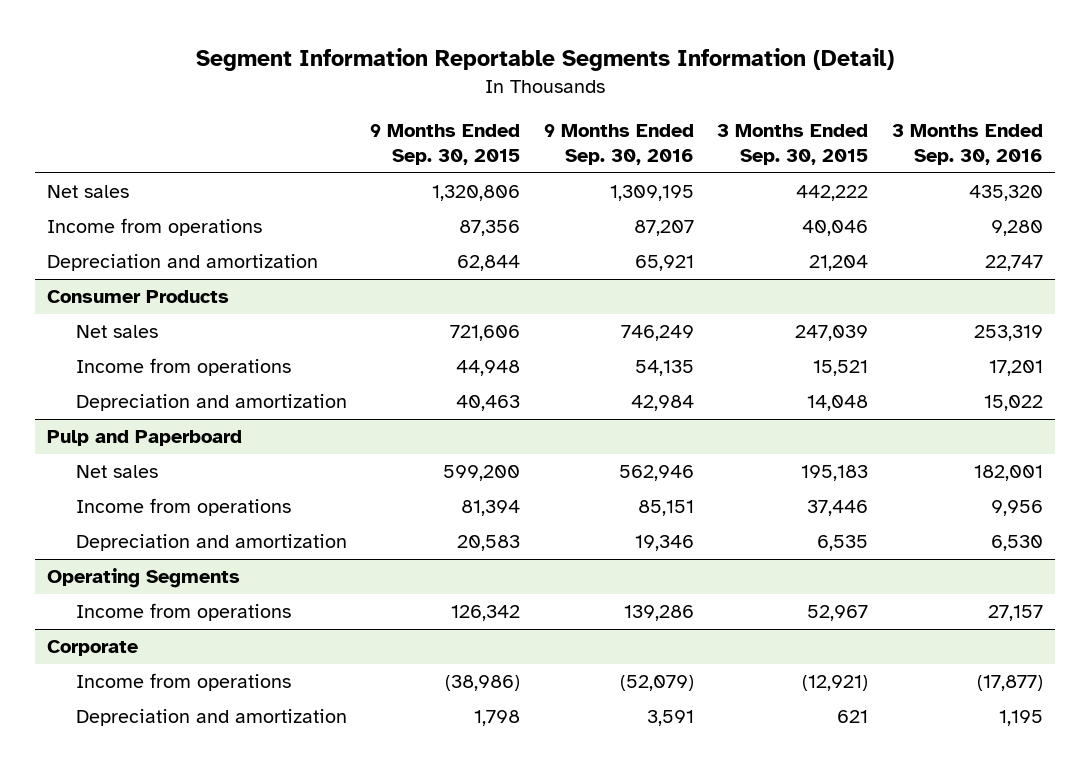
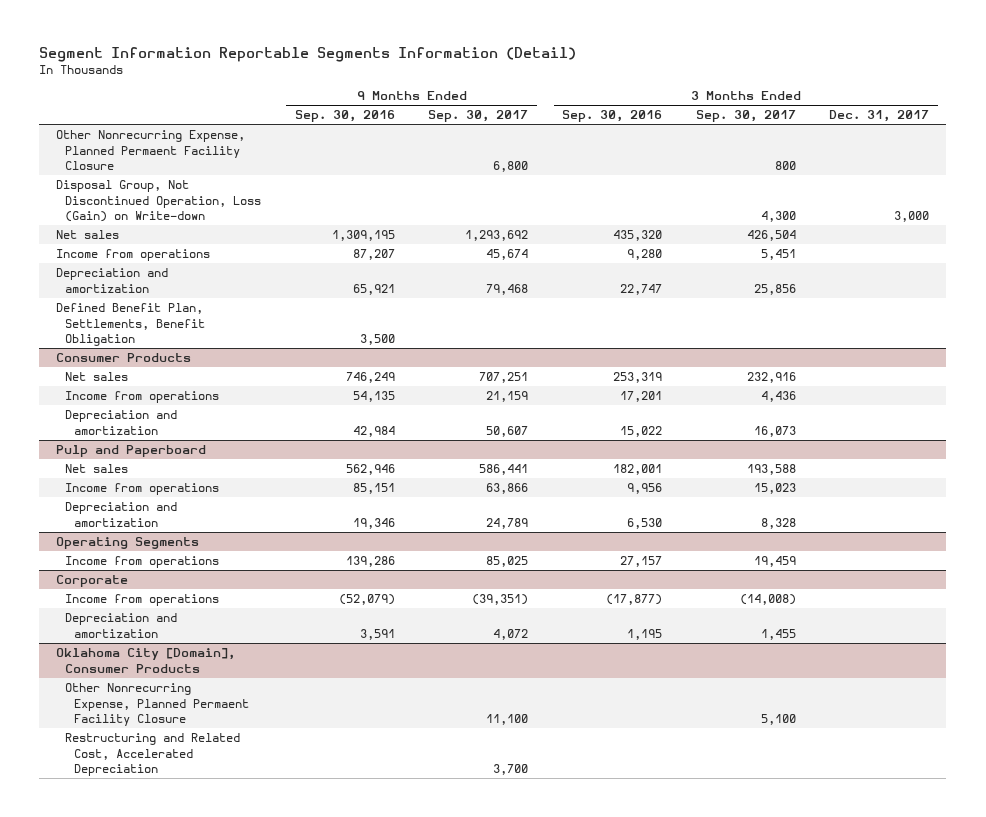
- | 9 Months Ended Sep. 30, 2015 | 9 Months Ended Sep. 30, 2016 | 3 Months Ended Sep. 30, 2015 | 3 Months Ended Sep. 30, 2016
+ | 9 Months Ended Sep. 30, 2016 | 9 Months Ended Sep. 30, 2017 | 3 Months Ended Sep. 30, 2016 | 3 Months Ended Sep. 30, 2017 | 3 Months Ended Dec. 31, 2017
+ Other Nonrecurring Expense, Planned Permaent Facility Closure | | 6,800 | | 800 |
+ Disposal Group, Not Discontinued Operation, Loss (Gain) on Write-down | | | | 4,300 | 3,000
+ Defined Benefit Plan, Settlements, Benefit Obligation | 3,500 | | | |
+ Oklahoma City [Domain], Consumer Products
+ Other Nonrecurring Expense, Planned Permaent Facility Closure | | 11,100 | | 5,100 |
+ Restructuring and Related Cost, Accelerated Depreciation | | 3,700 | | |

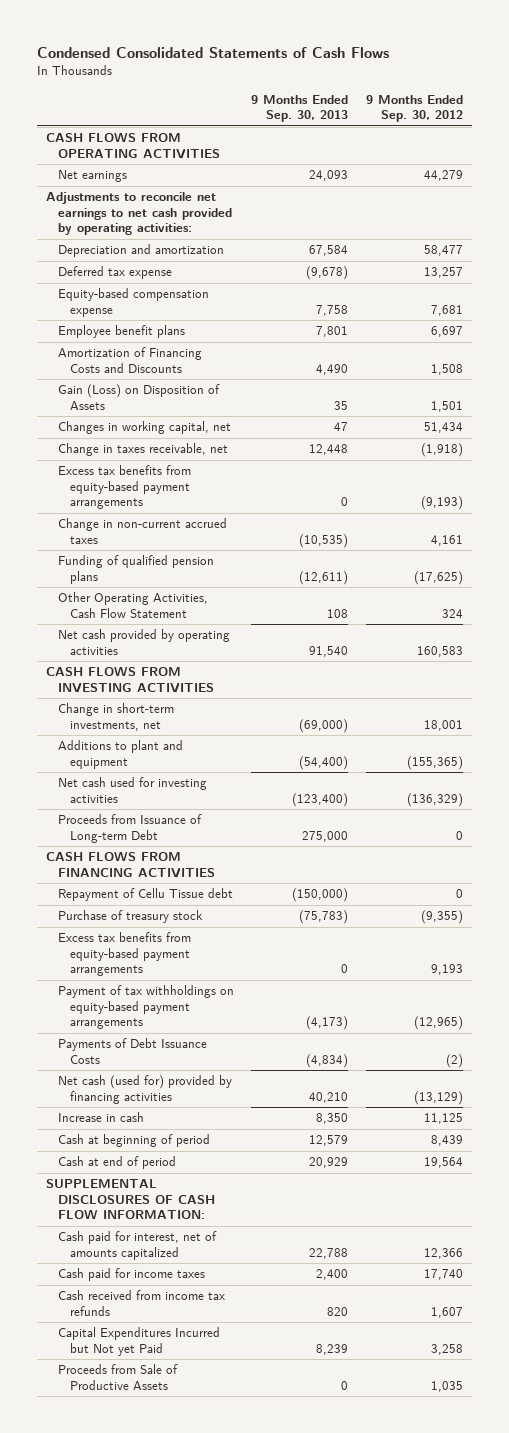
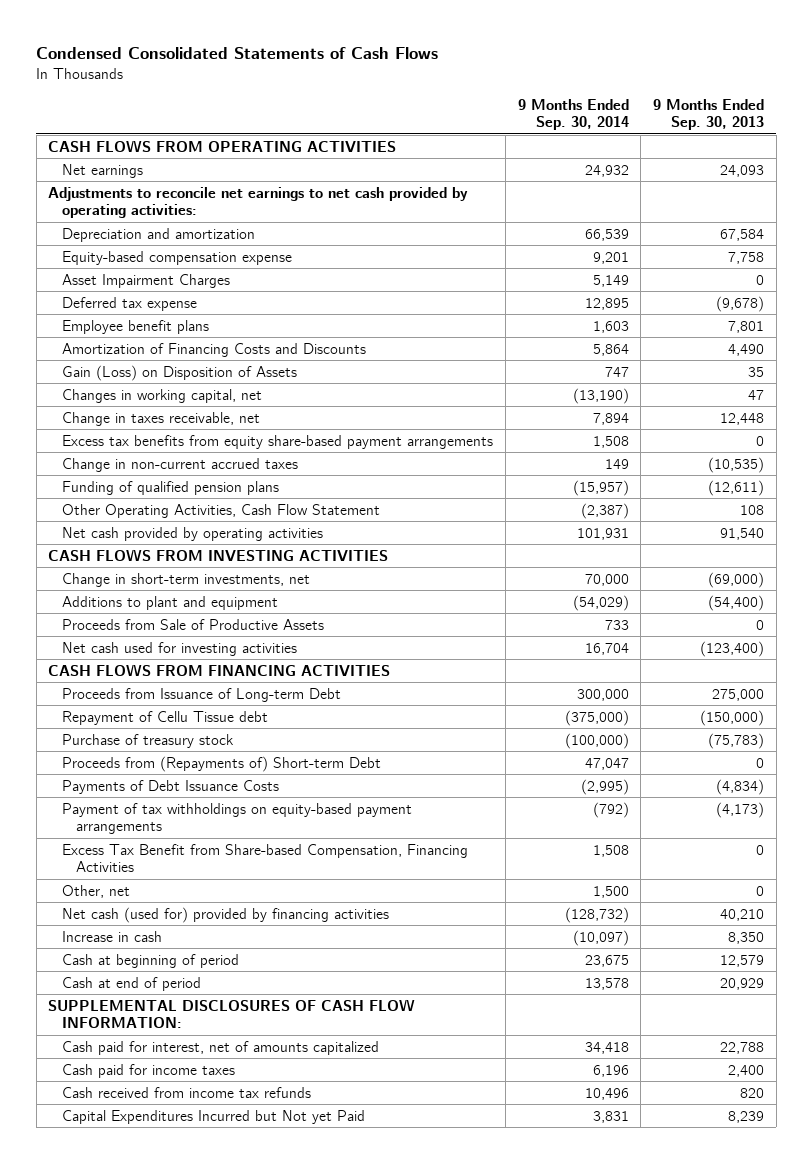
- | 9 Months Ended Sep. 30, 2013 | 9 Months Ended Sep. 30, 2012
+ | 9 Months Ended Sep. 30, 2014 | 9 Months Ended Sep. 30, 2013
+ Asset Impairment Charges | 5,149 | 0
moved down: Deferred tax expense | 12,895 | (9,678)
- Excess tax benefits from equity-based payment arrangements | 0 | (9,193)
+ Excess tax benefits from equity share-based payment arrangements | 1,508 | 0
moved up: Proceeds from Sale of Productive Assets | 733 | 0
moved down: Proceeds from Issuance of Long-term Debt | 300,000 | 275,000
- Excess tax benefits from equity-based payment arrangements | 0 | 9,193
+ Proceeds from (Repayments of) Short-term Debt | 47,047 | 0
moved down: Payment of tax withholdings on equity-based payment arrangements | (792) | (4,173)
+ Excess Tax Benefit from Share-based Compensation, Financing Activities | 1,508 | 0
+ Other, net | 1,500 | 0

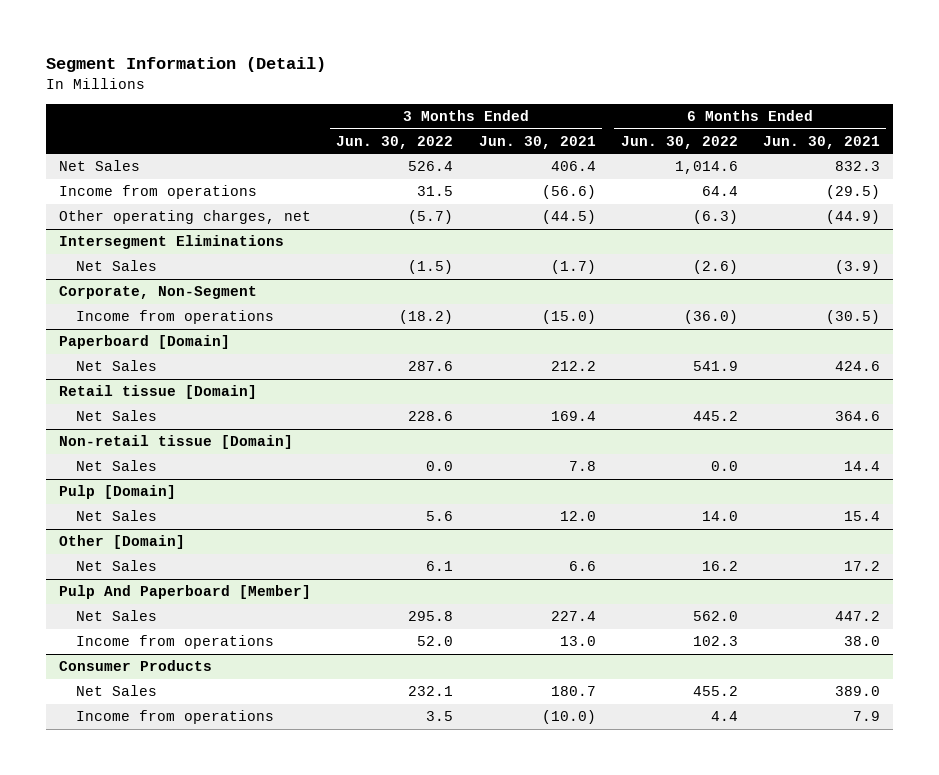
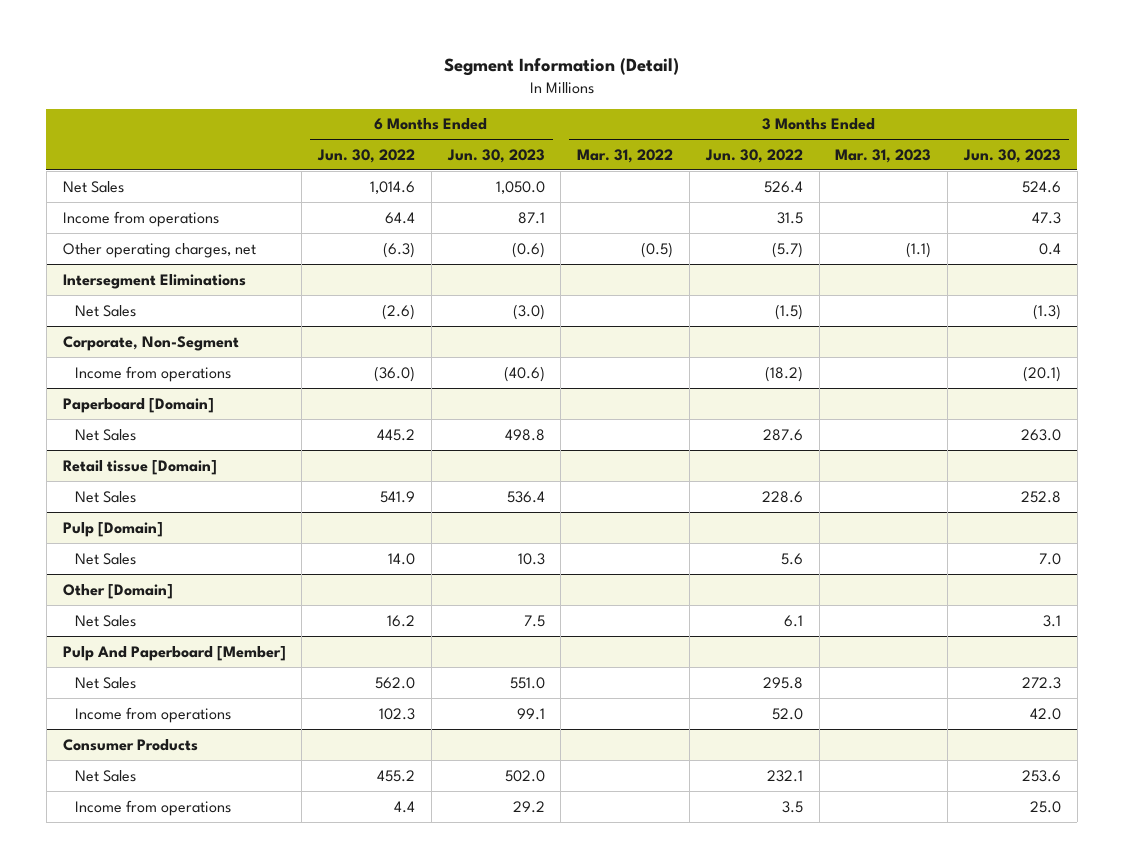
- | 3 Months Ended Jun. 30, 2022 | 3 Months Ended Jun. 30, 2021 | 6 Months Ended Jun. 30, 2022 | 6 Months Ended Jun. 30, 2021
+ | 6 Months Ended Jun. 30, 2022 | 6 Months Ended Jun. 30, 2023 | 3 Months Ended Mar. 31, 2022 | 3 Months Ended Jun. 30, 2022 | 3 Months Ended Mar. 31, 2023 | 3 Months Ended Jun. 30, 2023
@ Paperboard [Domain]
- Net Sales | 287.6 | 212.2 | 541.9 | 424.6
+ Net Sales | 445.2 | 498.8 | | 287.6 | | 263.0
@ Retail tissue [Domain]
- Net Sales | 228.6 | 169.4 | 445.2 | 364.6
- Non-retail tissue [Domain]
- Net Sales | 0.0 | 7.8 | 0.0 | 14.4
@ Retail tissue [Domain]
+ Net Sales | 541.9 | 536.4 | | 228.6 | | 252.8

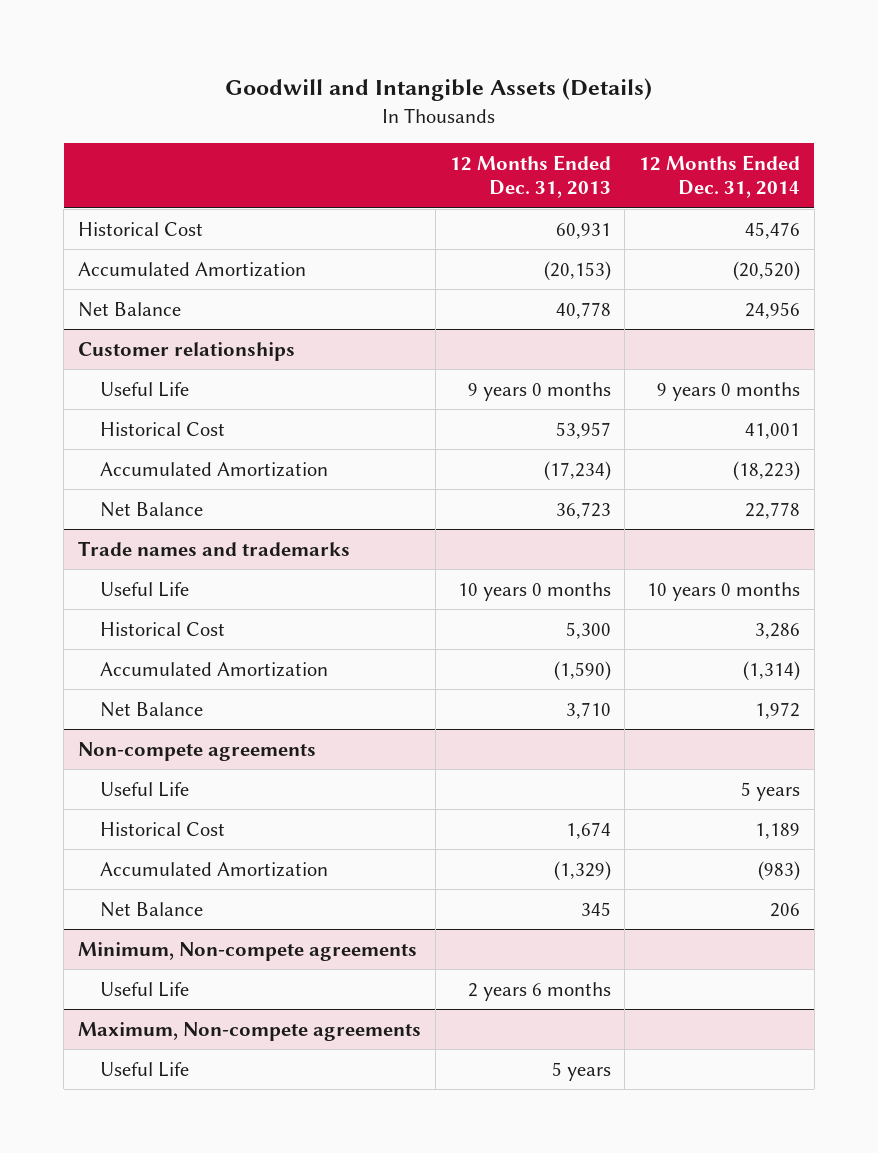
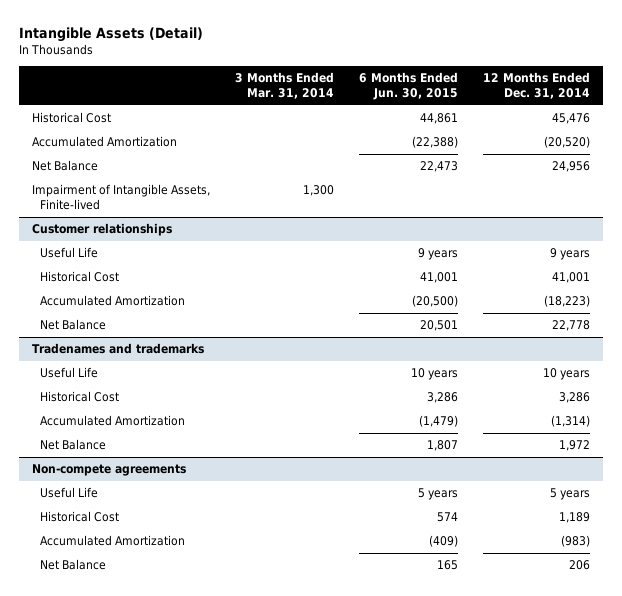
- Goodwill and Intangible Assets (Details)
+ Intangible Assets (Detail)
- | 12 Months Ended Dec. 31, 2013 | 12 Months Ended Dec. 31, 2014
+ | 3 Months Ended Mar. 31, 2014 | 6 Months Ended Jun. 30, 2015 | 12 Months Ended Dec. 31, 2014
+ Impairment of Intangible Assets, Finite-lived | 1,300 | |
@ Customer relationships
- Useful Life | 9 years 0 months | 9 years 0 months
+ Useful Life | | 9 years | 9 years
- Trade names and trademarks
- Useful Life | 10 years 0 months | 10 years 0 months
+ Tradenames and trademarks
+ Useful Life | | 10 years | 10 years
- Minimum, Non-compete agreements
- Useful Life | 2 years 6 months |
- Maximum, Non-compete agreements
- Useful Life | 5 years |

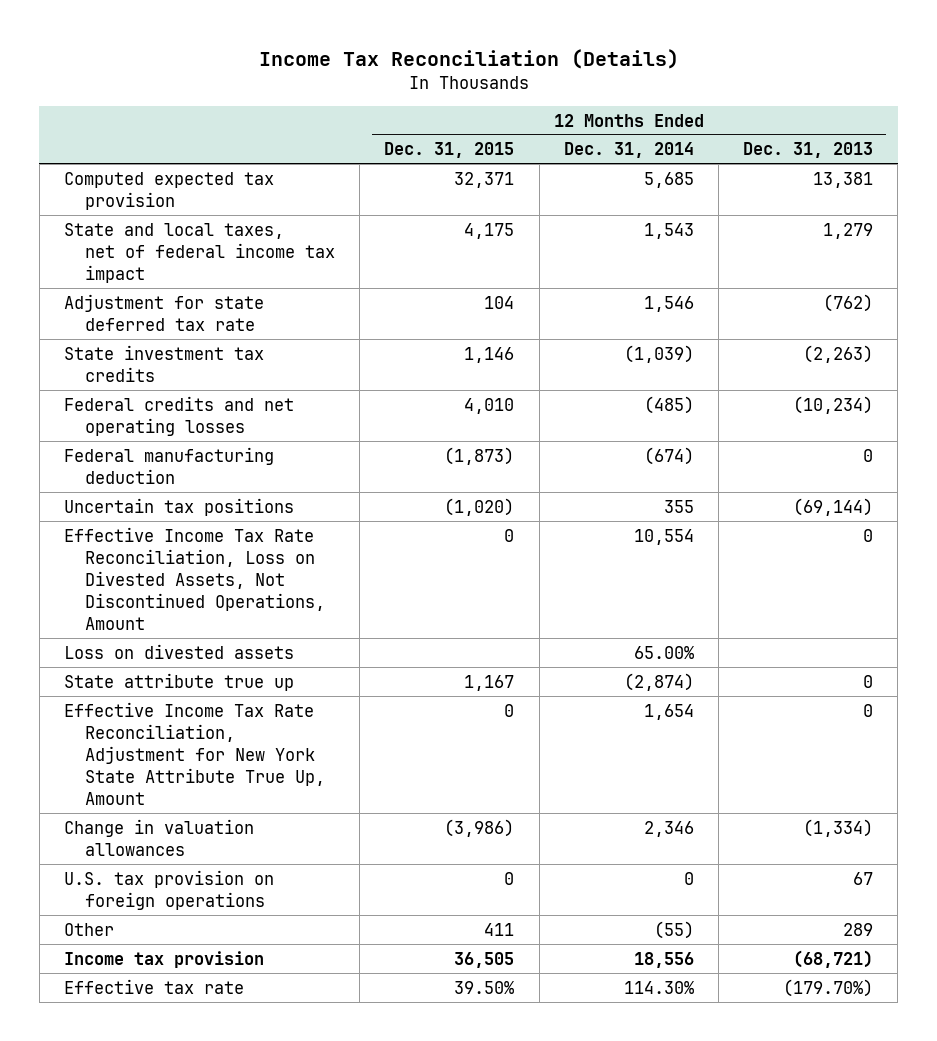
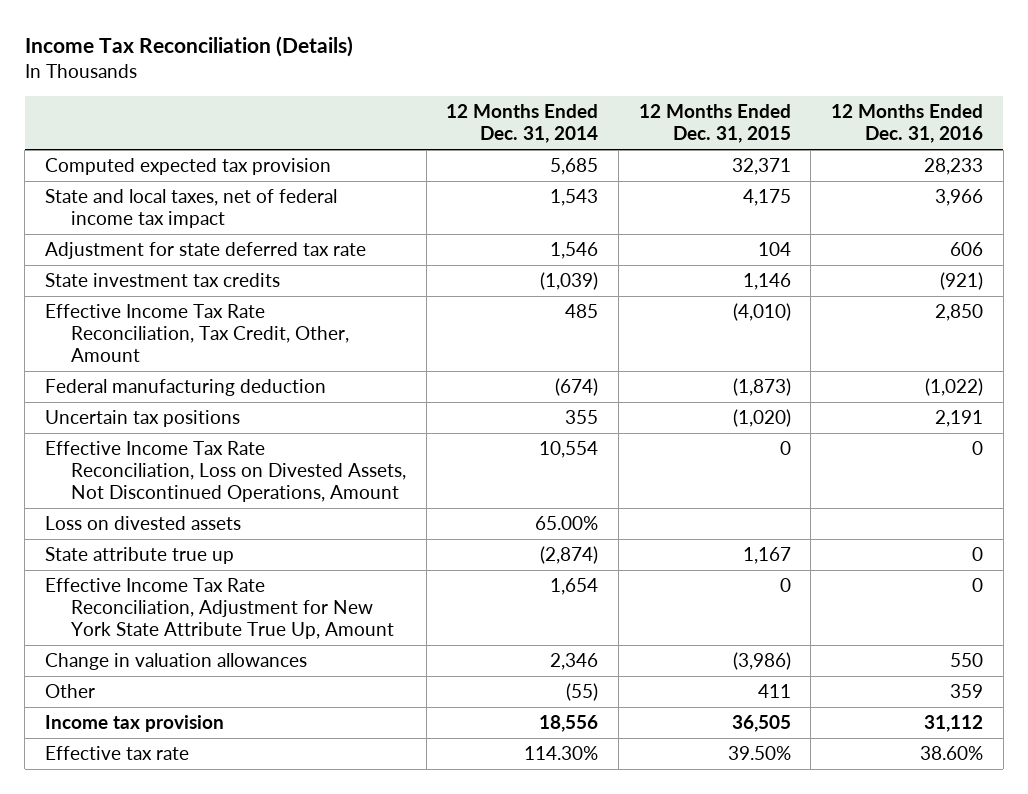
- | 12 Months Ended Dec. 31, 2015 | 12 Months Ended Dec. 31, 2014 | 12 Months Ended Dec. 31, 2013
+ | 12 Months Ended Dec. 31, 2014 | 12 Months Ended Dec. 31, 2015 | 12 Months Ended Dec. 31, 2016
- Federal credits and net operating losses | 4,010 | (485) | (10,234)
+ Effective Income Tax Rate Reconciliation, Tax Credit, Other, Amount | 485 | (4,010) | 2,850
- U.S. tax provision on foreign operations | 0 | 0 | 67

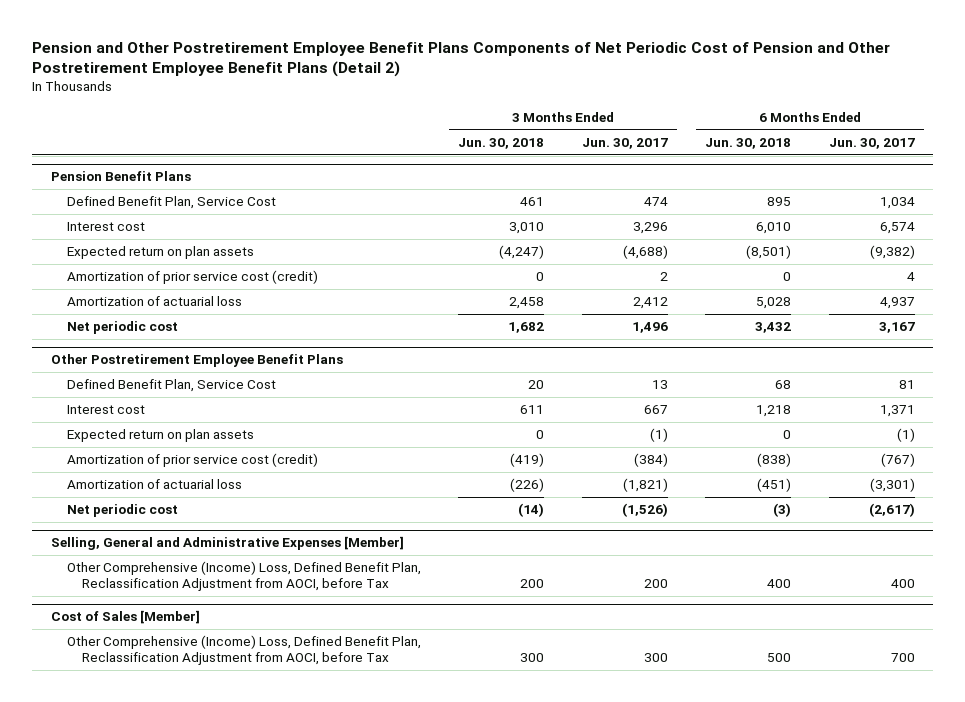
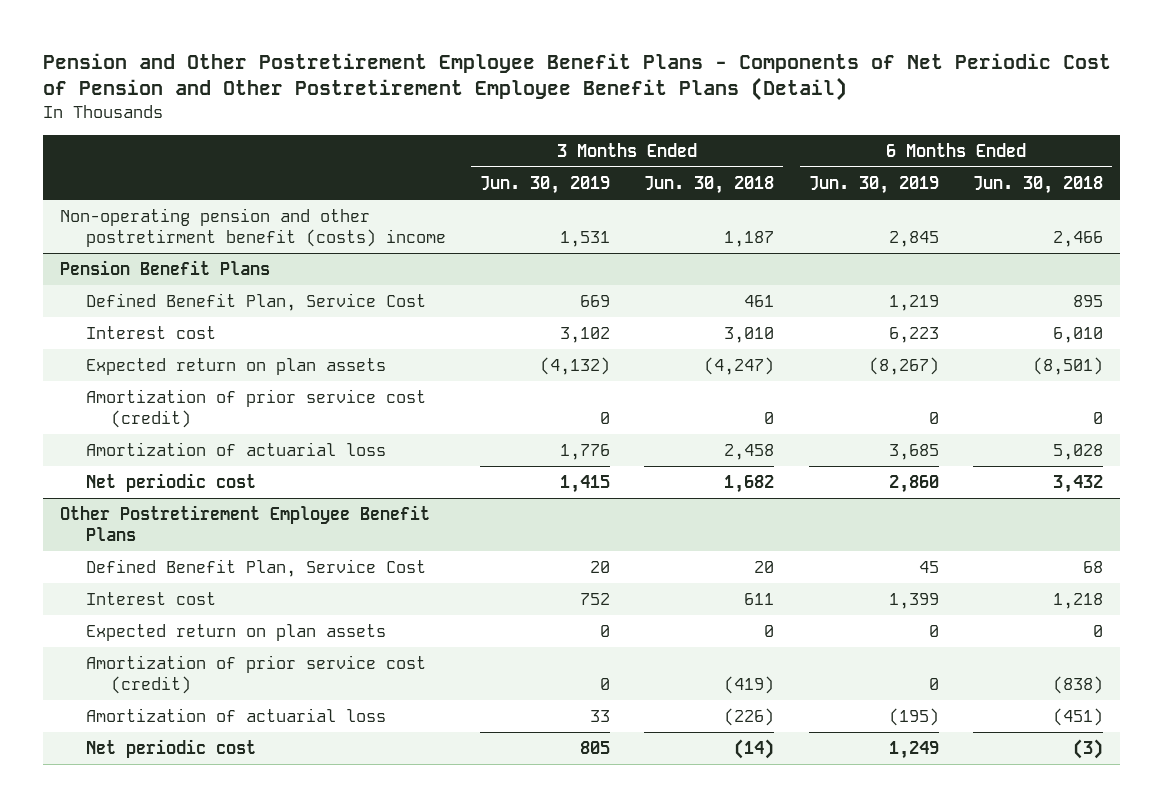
- Pension and Other Postretirement Employee Benefit Plans Components of Net Periodic Cost of Pension and Other Postretirement Employee Benefit Plans (Detail 2)
+ Pension and Other Postretirement Employee Benefit Plans - Components of Net Periodic Cost of Pension and Other Postretirement Employee Benefit Plans (Detail)
- | 3 Months Ended Jun. 30, 2018 | 3 Months Ended Jun. 30, 2017 | 6 Months Ended Jun. 30, 2018 | 6 Months Ended Jun. 30, 2017
+ | 3 Months Ended Jun. 30, 2019 | 3 Months Ended Jun. 30, 2018 | 6 Months Ended Jun. 30, 2019 | 6 Months Ended Jun. 30, 2018
+ Non-operating pension and other postretirment benefit (costs) income | 1,531 | 1,187 | 2,845 | 2,466
- Selling, General and Administrative Expenses [Member]
- Other Comprehensive (Income) Loss, Defined Benefit Plan, Reclassification Adjustment from AOCI, before Tax | 200 | 200 | 400 | 400
- Cost of Sales [Member]
- Other Comprehensive (Income) Loss, Defined Benefit Plan, Reclassification Adjustment from AOCI, before Tax | 300 | 300 | 500 | 700

